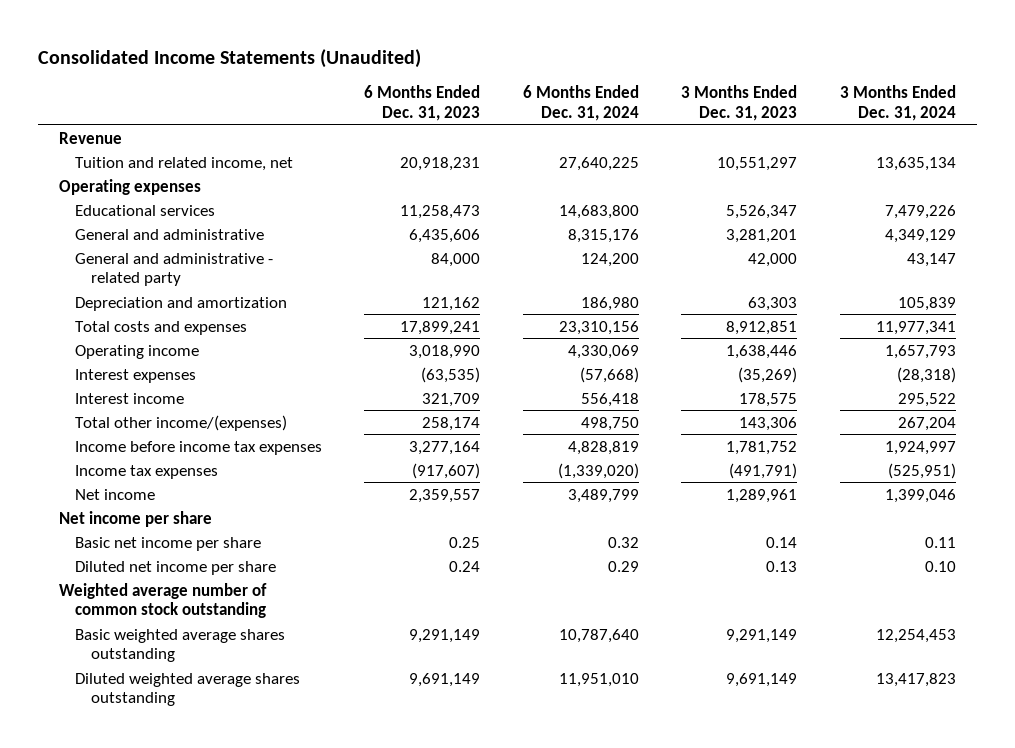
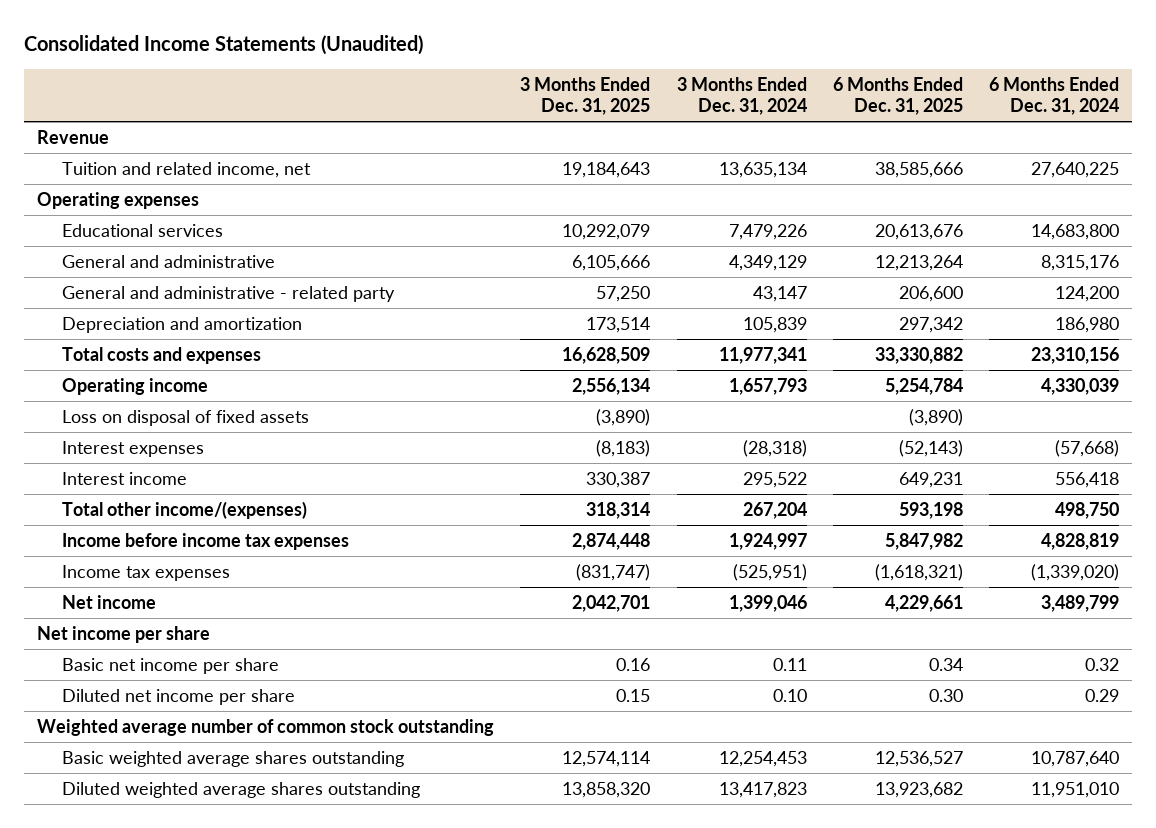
- | 6 Months Ended Dec. 31, 2023 | 6 Months Ended Dec. 31, 2024 | 3 Months Ended Dec. 31, 2023 | 3 Months Ended Dec. 31, 2024
+ | 3 Months Ended Dec. 31, 2025 | 3 Months Ended Dec. 31, 2024 | 6 Months Ended Dec. 31, 2025 | 6 Months Ended Dec. 31, 2024
- Operating income | 3,018,990 | 4,330,069 | 1,638,446 | 1,657,793
+ Operating income | 2,556,134 | 1,657,793 | 5,254,784 | 4,330,039
+ Loss on disposal of fixed assets | (3,890) | | (3,890) |

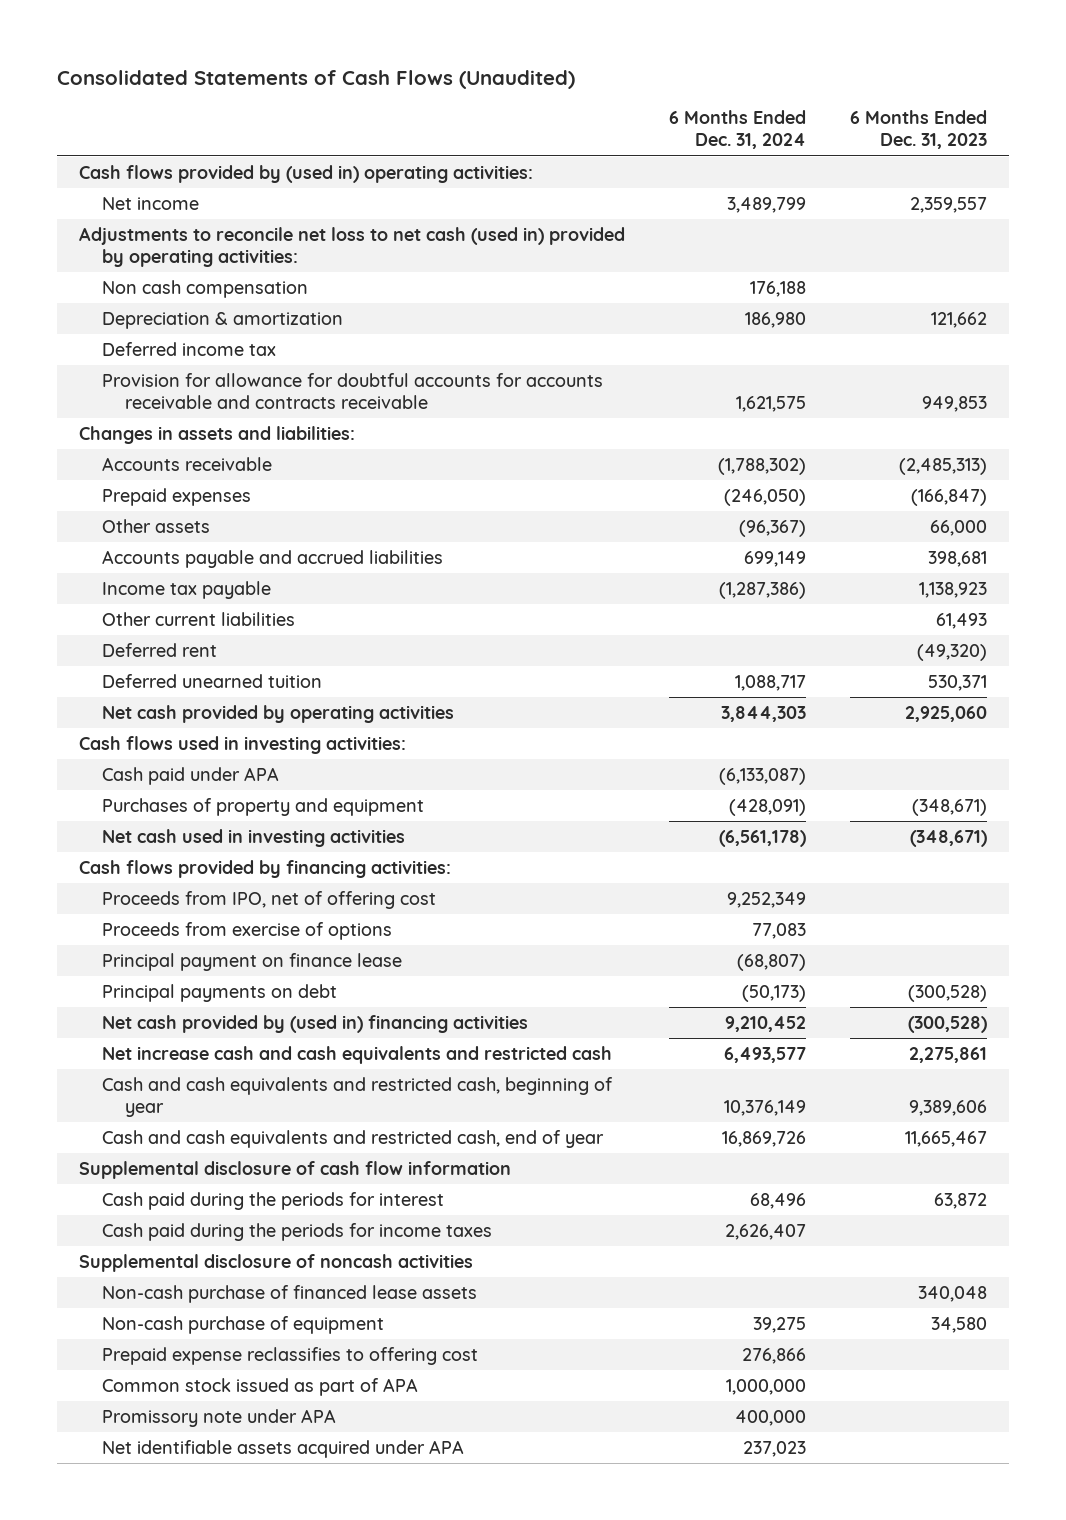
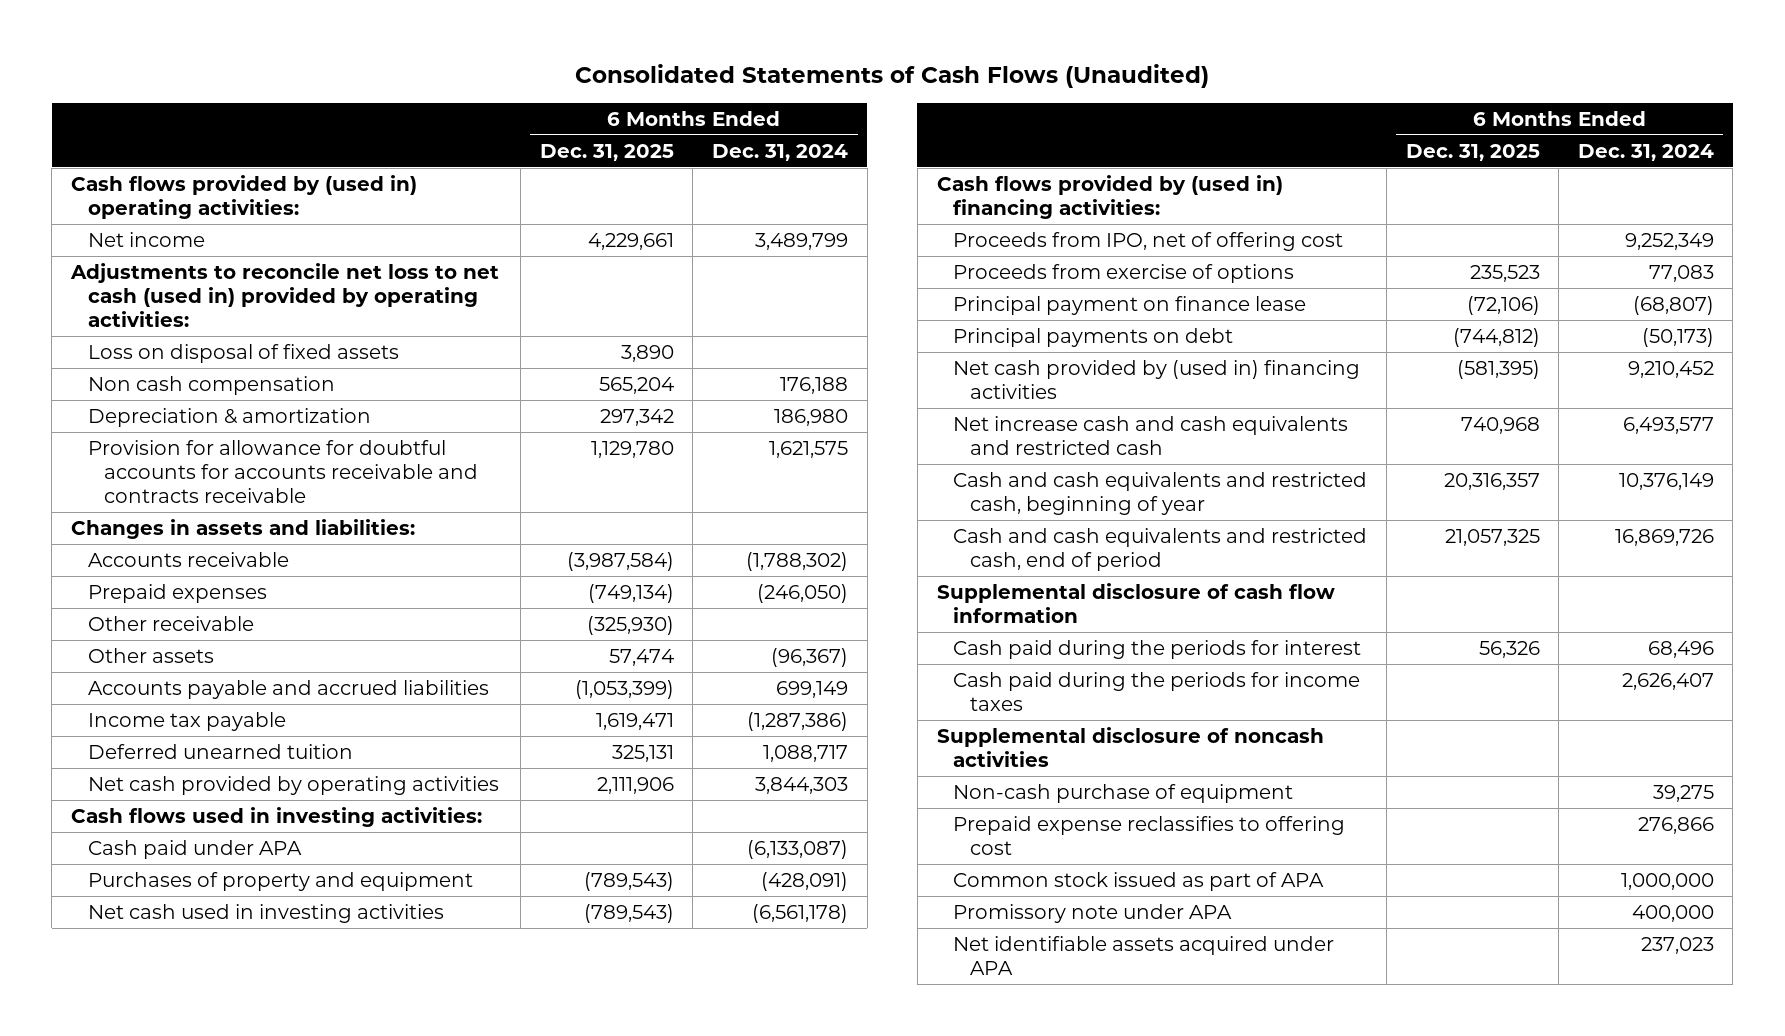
- | 6 Months Ended Dec. 31, 2024 | 6 Months Ended Dec. 31, 2023
+ | 6 Months Ended Dec. 31, 2025 | 6 Months Ended Dec. 31, 2024
+ Loss on disposal of fixed assets | 3,890 |
- Deferred income tax
+ Other receivable | (325,930) |
- Other current liabilities | | 61,493
- Deferred rent | | (49,320)
- Cash flows provided by financing activities:
+ Cash flows provided by (used in) financing activities:
- Cash and cash equivalents and restricted cash, end of year | 16,869,726 | 11,665,467
+ Cash and cash equivalents and restricted cash, end of period | 21,057,325 | 16,869,726
- Non-cash purchase of financed lease assets | | 340,048

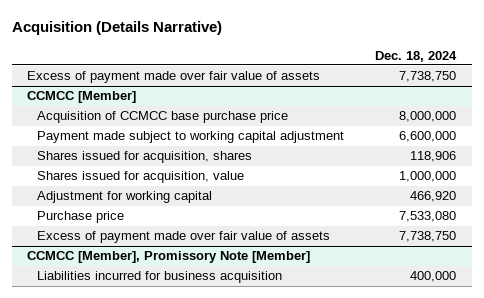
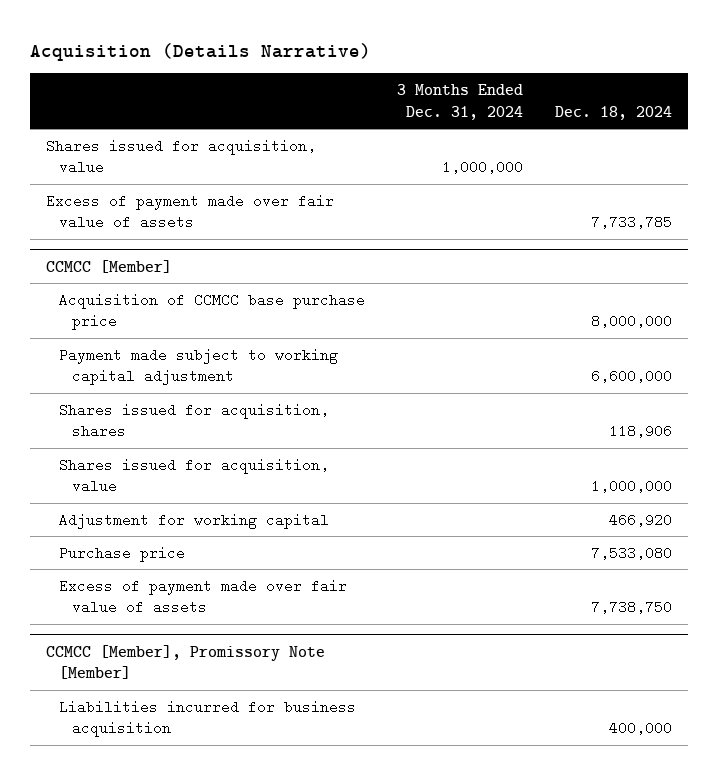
- | Dec. 18, 2024
+ | 3 Months Ended Dec. 31, 2024 | Dec. 18, 2024
- Excess of payment made over fair value of assets | 7,738,750
+ Shares issued for acquisition, value | 1,000,000 |
+ Excess of payment made over fair value of assets | | 7,733,785

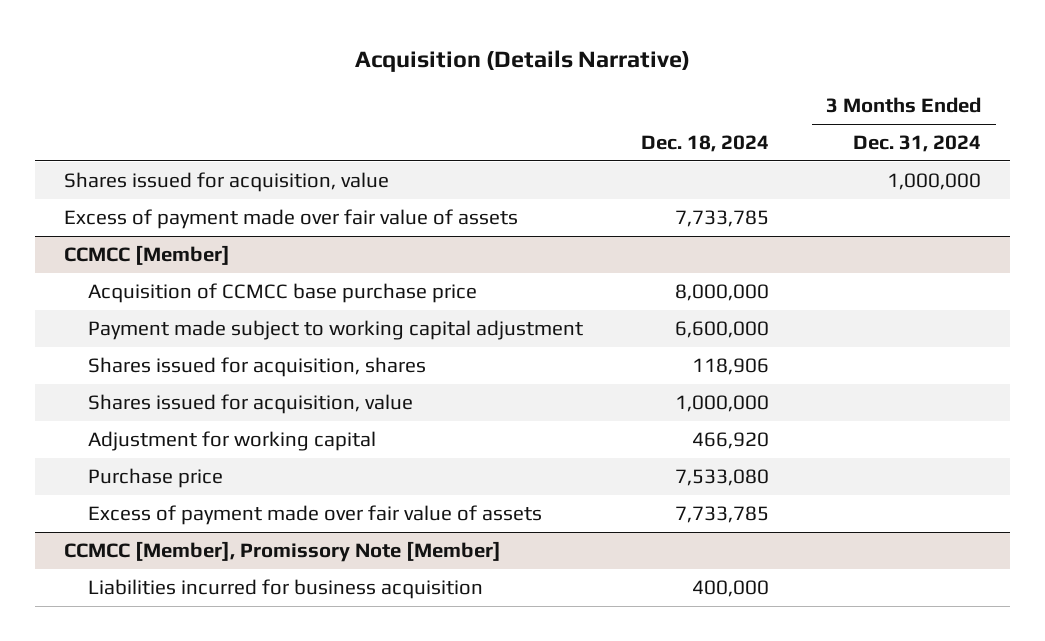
- | 3 Months Ended Dec. 31, 2024 | Dec. 18, 2024
+ | Dec. 18, 2024 | 3 Months Ended Dec. 31, 2024
@ CCMCC [Member]
- Excess of payment made over fair value of assets | | 7,738,750
+ Excess of payment made over fair value of assets | 7,733,785 |

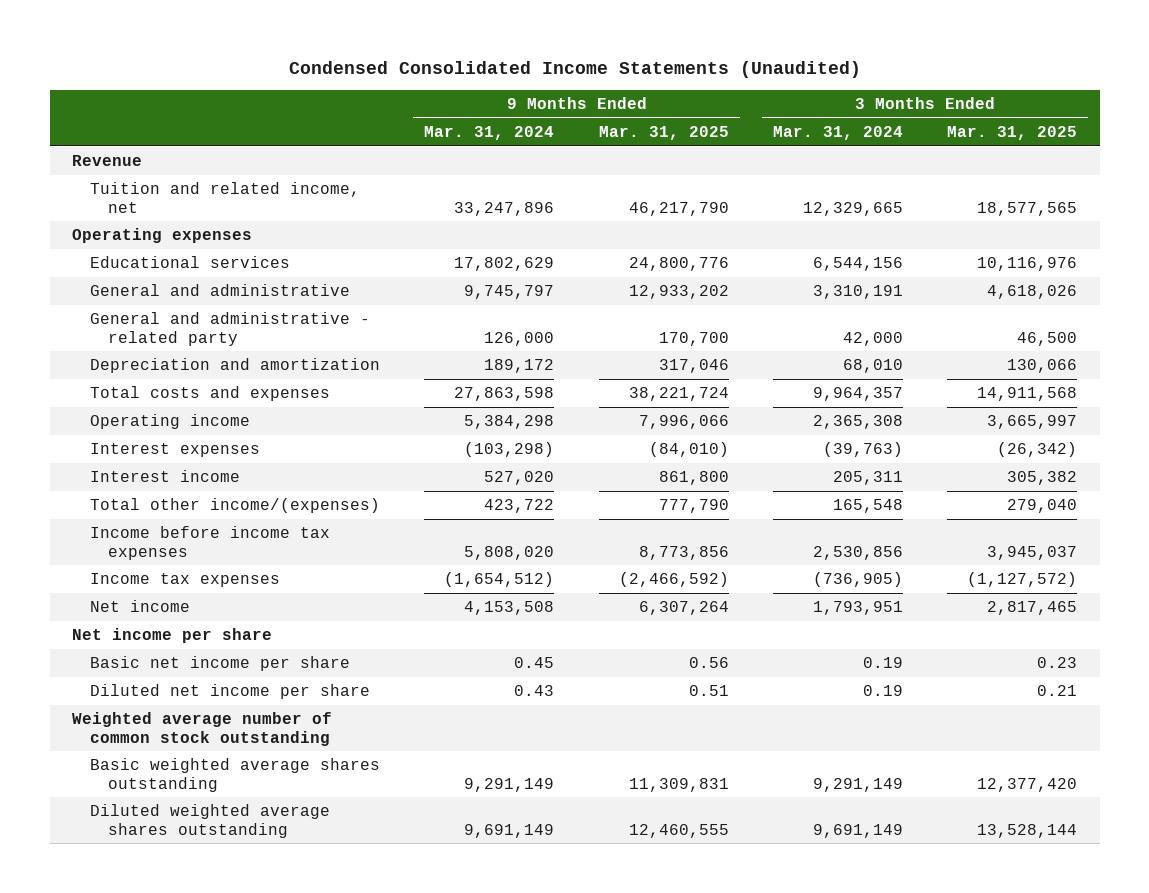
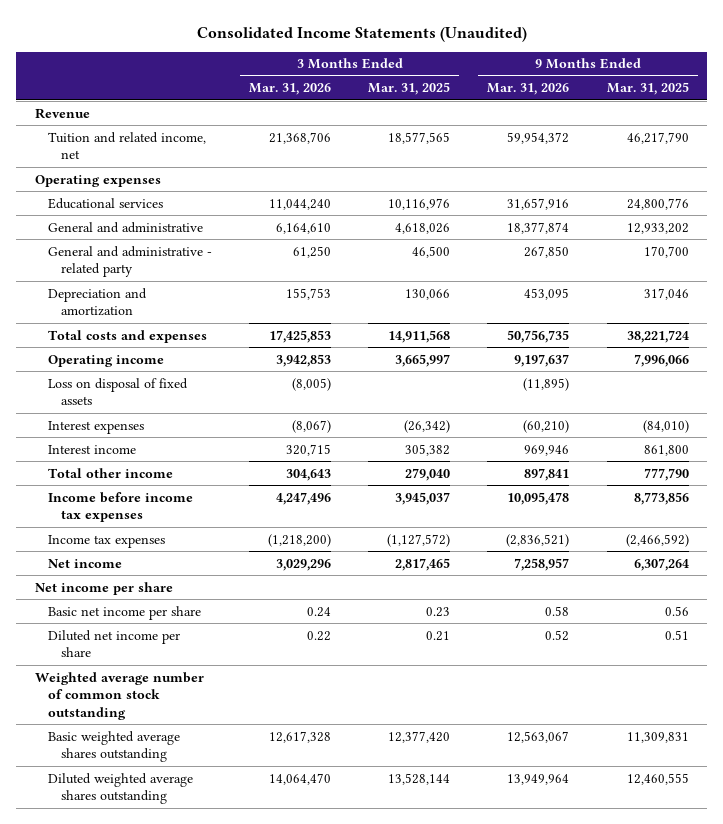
- Condensed Consolidated Income Statements (Unaudited)
+ Consolidated Income Statements (Unaudited)
- | 9 Months Ended Mar. 31, 2024 | 9 Months Ended Mar. 31, 2025 | 3 Months Ended Mar. 31, 2024 | 3 Months Ended Mar. 31, 2025
+ | 3 Months Ended Mar. 31, 2026 | 3 Months Ended Mar. 31, 2025 | 9 Months Ended Mar. 31, 2026 | 9 Months Ended Mar. 31, 2025
+ Loss on disposal of fixed assets | (8,005) | | (11,895) |
- Total other income/(expenses) | 423,722 | 777,790 | 165,548 | 279,040
+ Total other income | 304,643 | 279,040 | 897,841 | 777,790

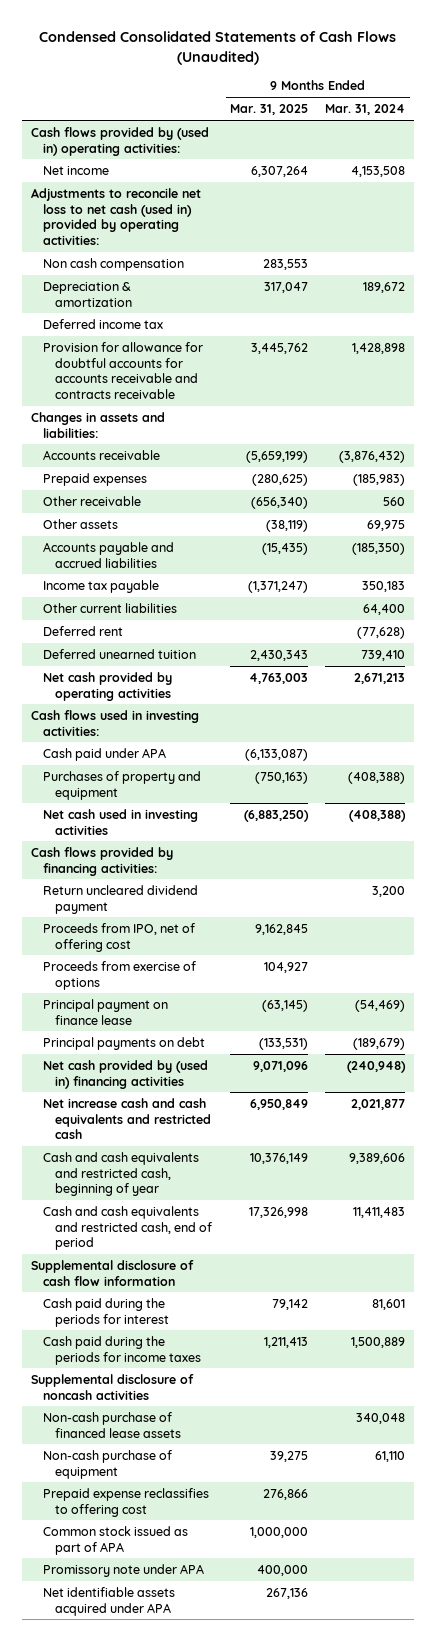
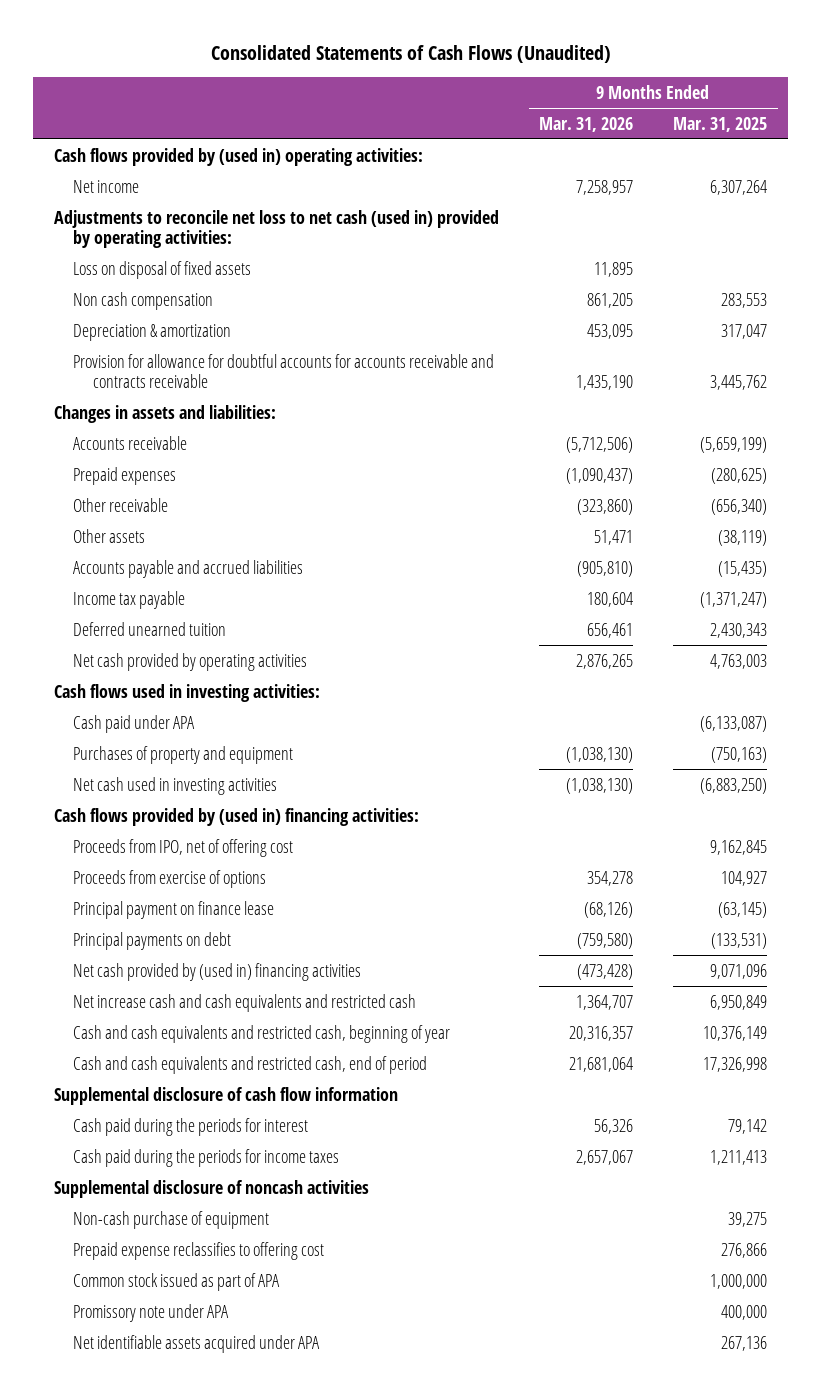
- Condensed Consolidated Statements of Cash Flows (Unaudited)
+ Consolidated Statements of Cash Flows (Unaudited)
- | 9 Months Ended Mar. 31, 2025 | 9 Months Ended Mar. 31, 2024
+ | 9 Months Ended Mar. 31, 2026 | 9 Months Ended Mar. 31, 2025
+ Loss on disposal of fixed assets | 11,895 |
- Deferred income tax
- Other current liabilities | | 64,400
- Deferred rent | | (77,628)
- Cash flows provided by financing activities:
- Return uncleared dividend payment | | 3,200
+ Cash flows provided by (used in) financing activities:
- Non-cash purchase of financed lease assets | | 340,048

